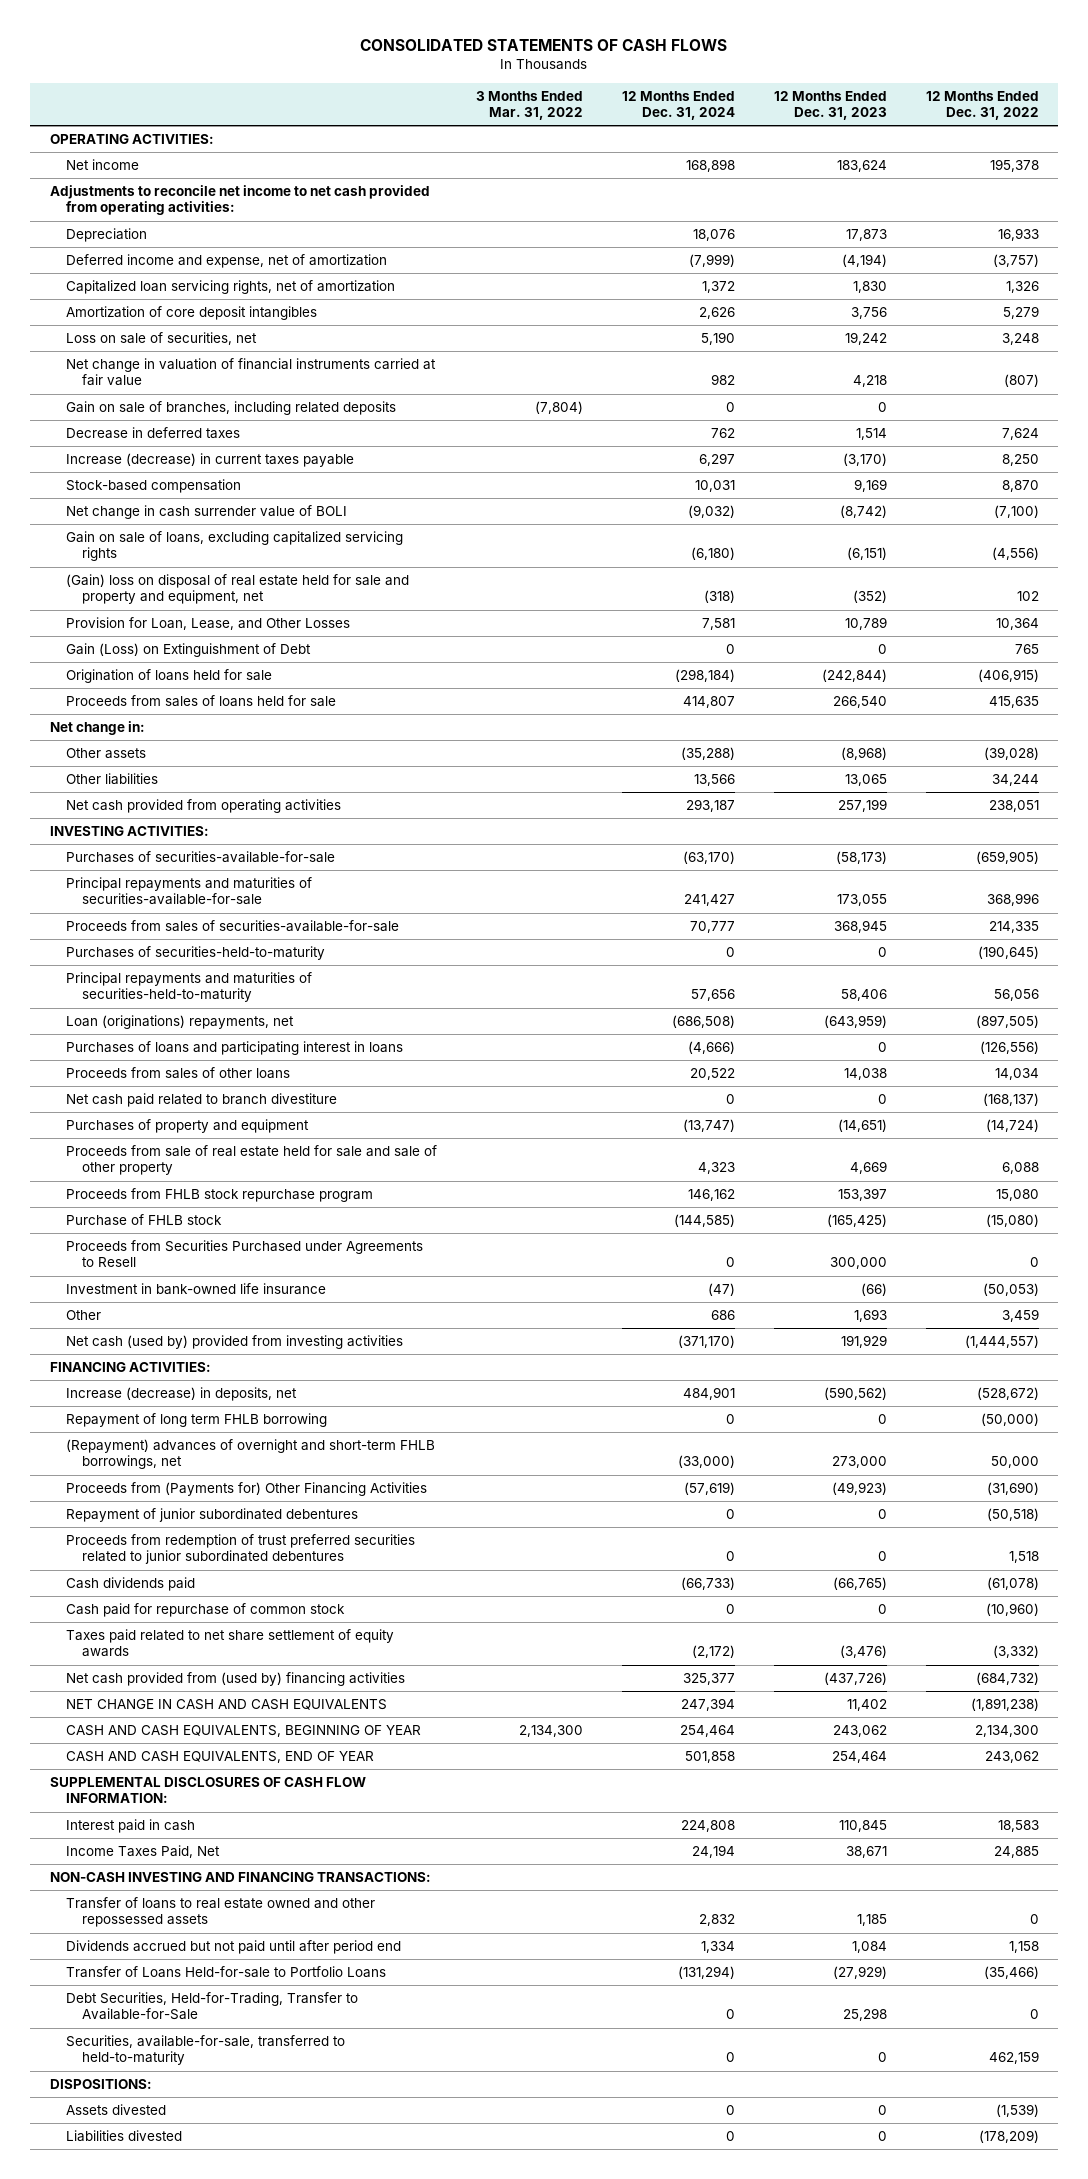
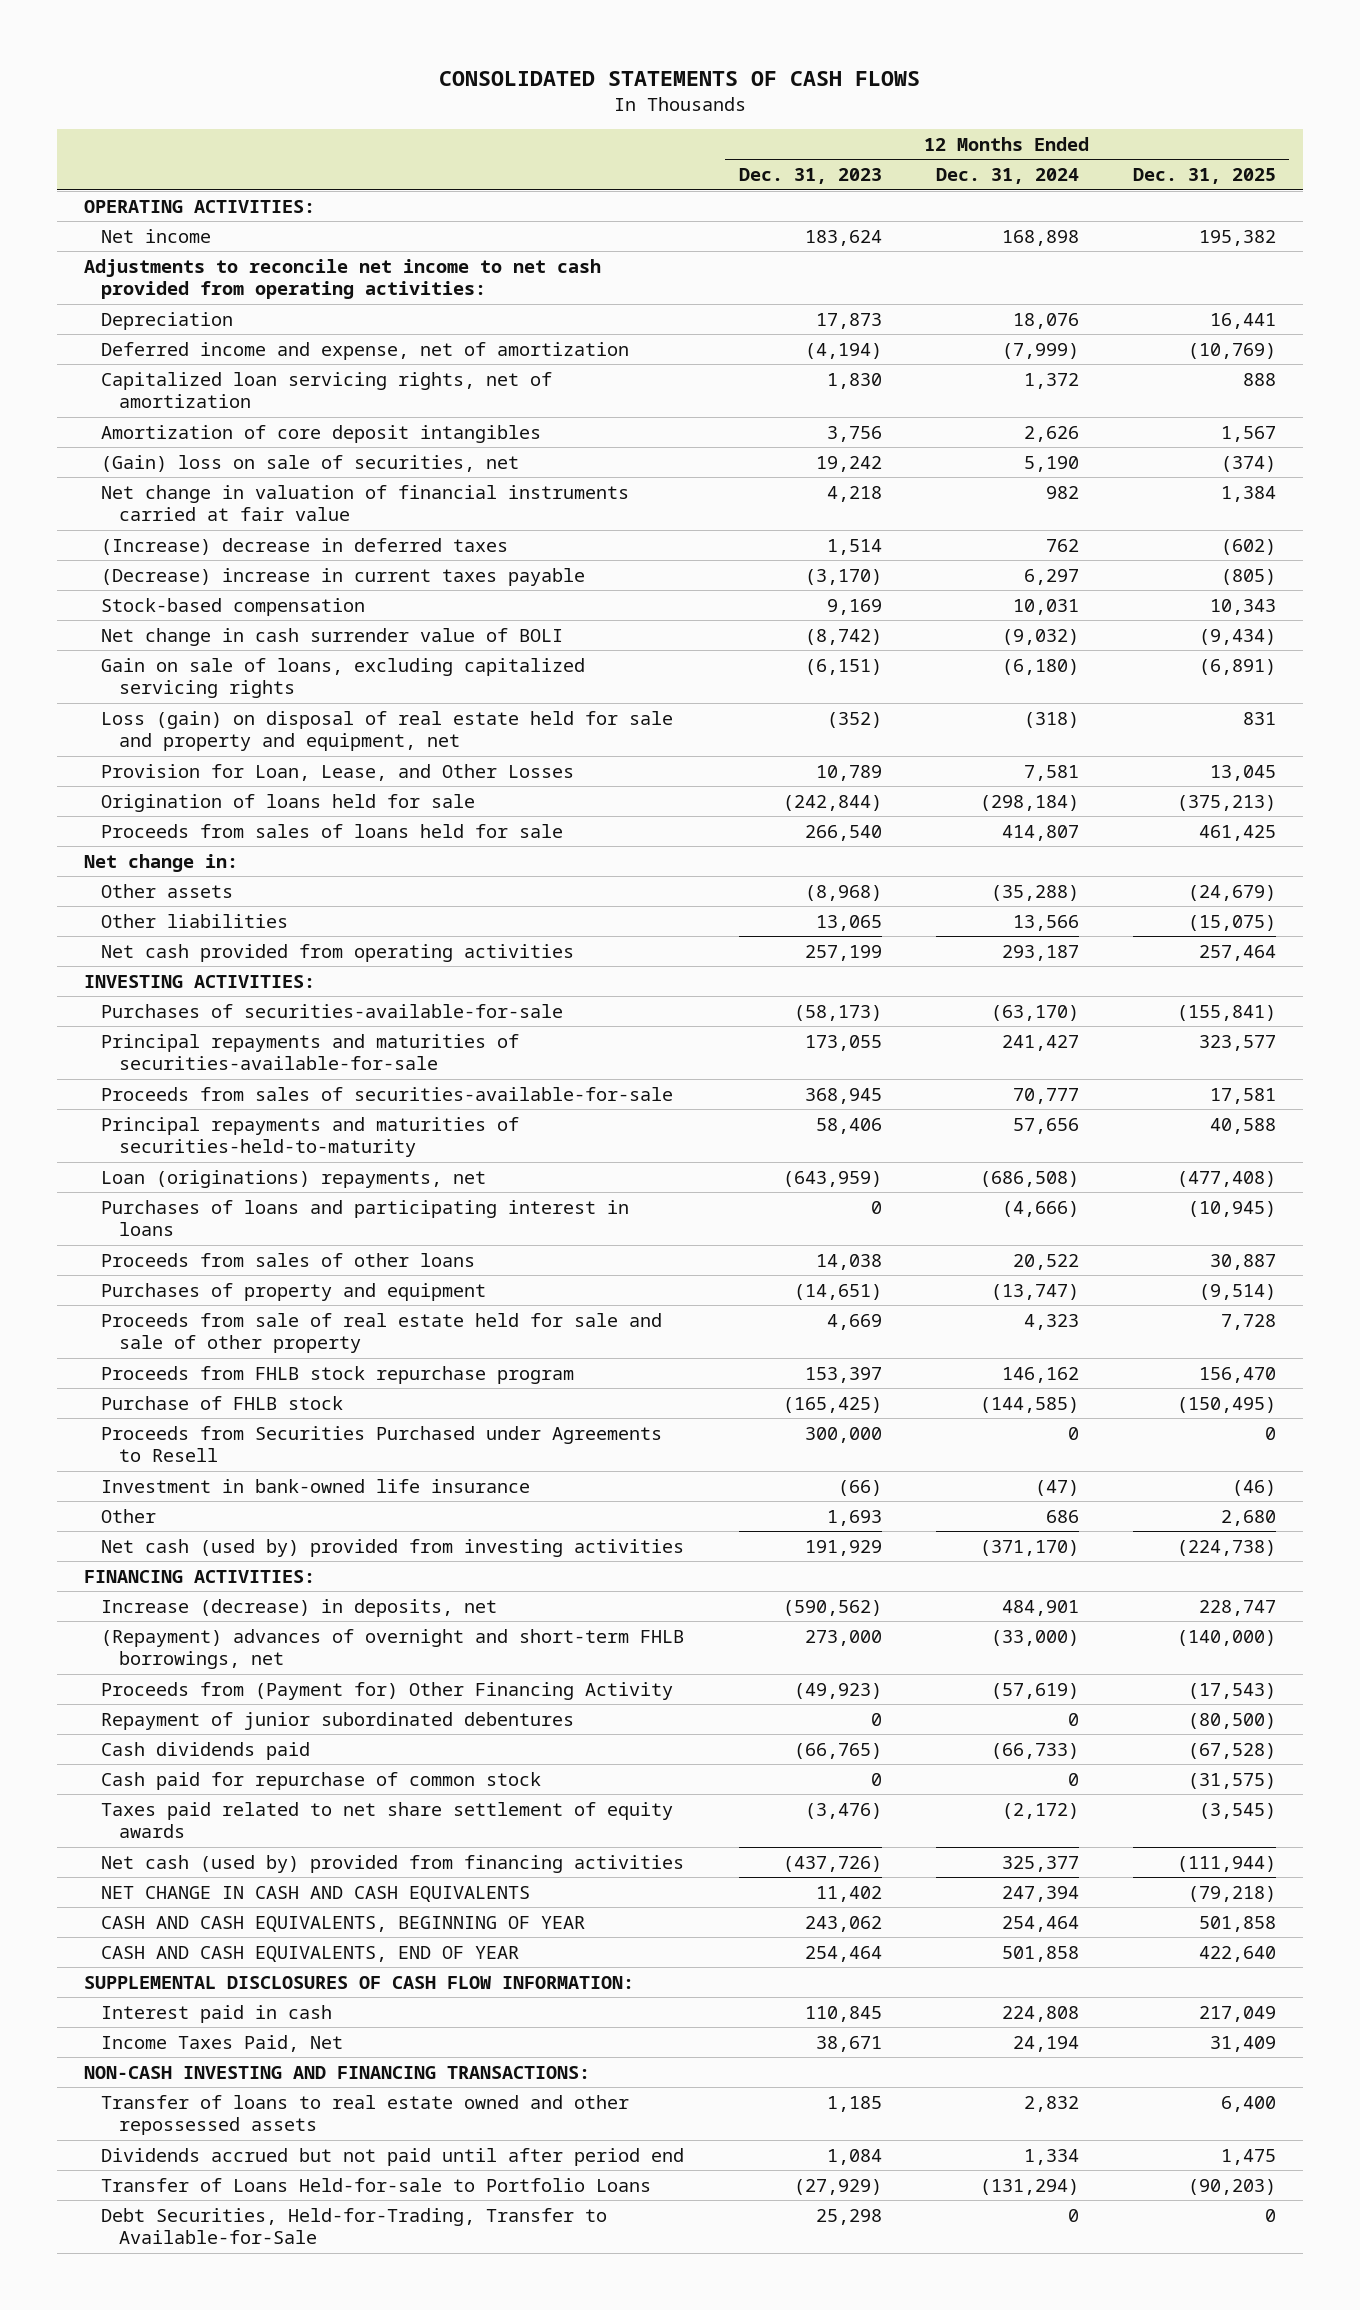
- | 3 Months Ended Mar. 31, 2022 | 12 Months Ended Dec. 31, 2024 | 12 Months Ended Dec. 31, 2023 | 12 Months Ended Dec. 31, 2022
+ | 12 Months Ended Dec. 31, 2023 | 12 Months Ended Dec. 31, 2024 | 12 Months Ended Dec. 31, 2025
- Loss on sale of securities, net | | 5,190 | 19,242 | 3,248
+ (Gain) loss on sale of securities, net | 19,242 | 5,190 | (374)
- Gain on sale of branches, including related deposits | (7,804) | 0 | 0 |
- Decrease in deferred taxes | | 762 | 1,514 | 7,624
- Increase (decrease) in current taxes payable | | 6,297 | (3,170) | 8,250
+ (Increase) decrease in deferred taxes | 1,514 | 762 | (602)
+ (Decrease) increase in current taxes payable | (3,170) | 6,297 | (805)
- (Gain) loss on disposal of real estate held for sale and property and equipment, net | | (318) | (352) | 102
+ Loss (gain) on disposal of real estate held for sale and property and equipment, net | (352) | (318) | 831
- Gain (Loss) on Extinguishment of Debt | | 0 | 0 | 765
- Purchases of securities-held-to-maturity | | 0 | 0 | (190,645)
- Net cash paid related to branch divestiture | | 0 | 0 | (168,137)
- Repayment of long term FHLB borrowing | | 0 | 0 | (50,000)
- Proceeds from (Payments for) Other Financing Activities | | (57,619) | (49,923) | (31,690)
+ Proceeds from (Payment for) Other Financing Activity | (49,923) | (57,619) | (17,543)
- Proceeds from redemption of trust preferred securities related to junior subordinated debentures | | 0 | 0 | 1,518
- Net cash provided from (used by) financing activities | | 325,377 | (437,726) | (684,732)
+ Net cash (used by) provided from financing activities | (437,726) | 325,377 | (111,944)
- Securities, available-for-sale, transferred to held-to-maturity | | 0 | 0 | 462,159
- DISPOSITIONS:
- Assets divested | | 0 | 0 | (1,539)
- Liabilities divested | | 0 | 0 | (178,209)

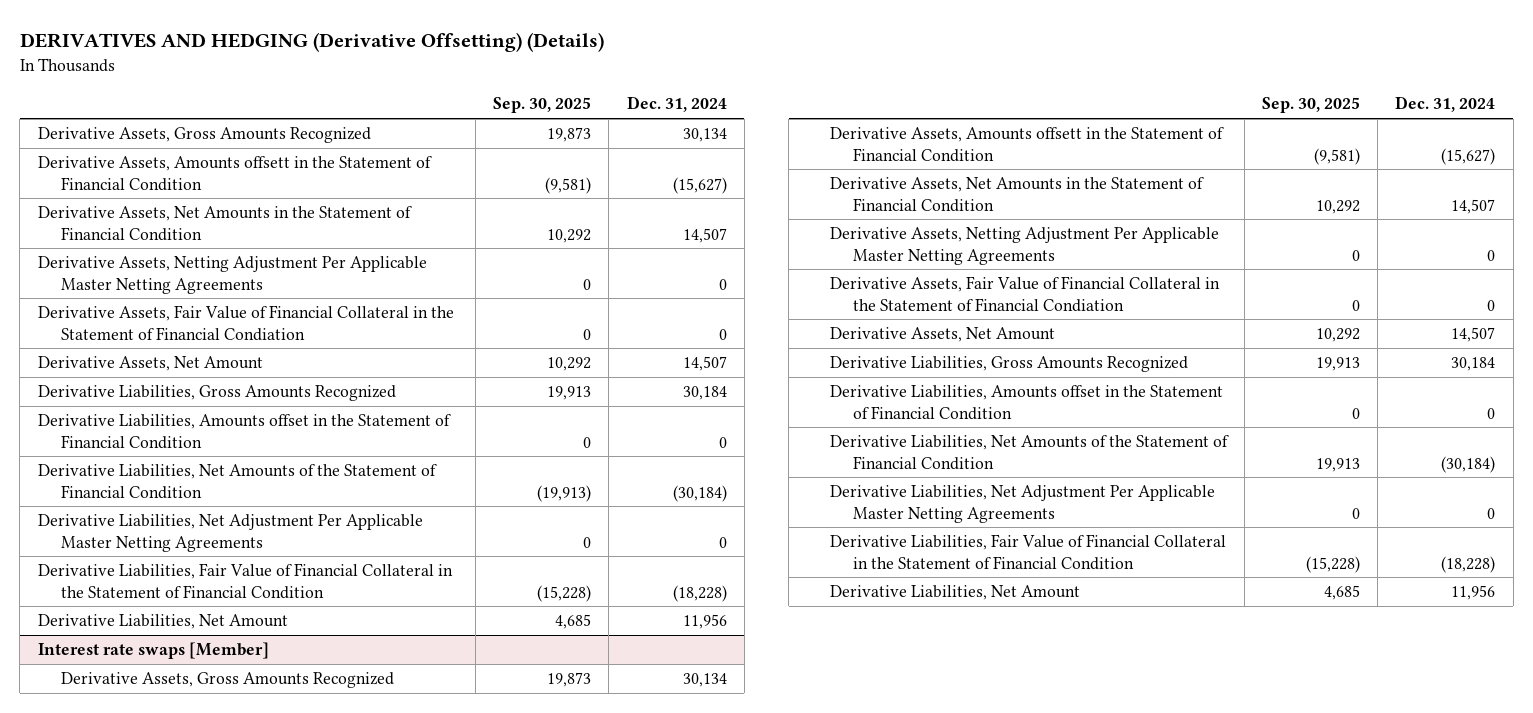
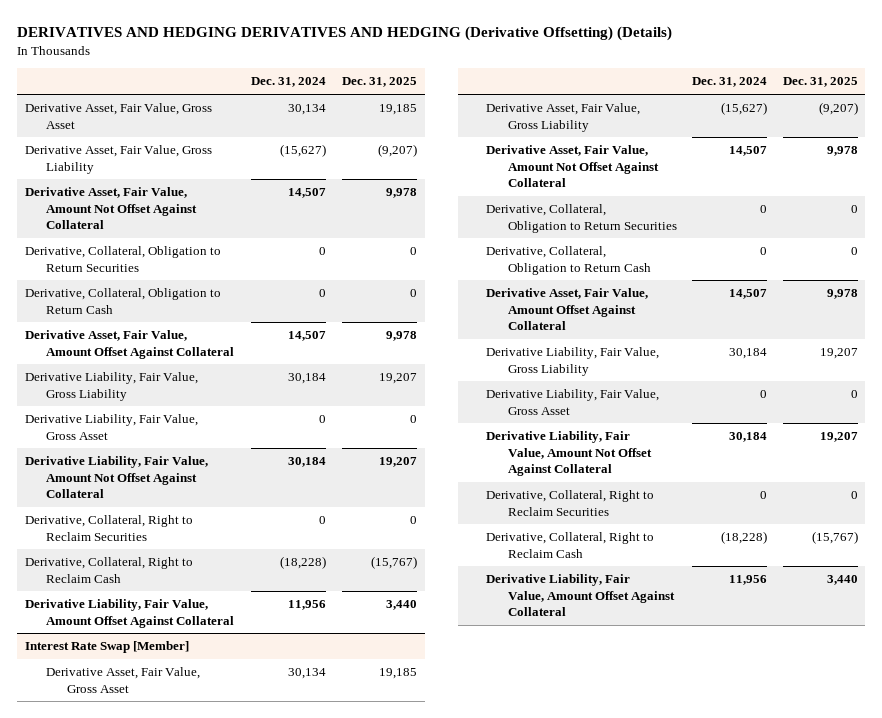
- DERIVATIVES AND HEDGING (Derivative Offsetting) (Details)
+ DERIVATIVES AND HEDGING DERIVATIVES AND HEDGING (Derivative Offsetting) (Details)
- | Sep. 30, 2025 | Dec. 31, 2024
+ | Dec. 31, 2024 | Dec. 31, 2025
- Derivative Assets, Gross Amounts Recognized | 19,873 | 30,134
- Derivative Assets, Amounts offsett in the Statement of Financial Condition | (9,581) | (15,627)
- Derivative Assets, Net Amounts in the Statement of Financial Condition | 10,292 | 14,507
- Derivative Assets, Netting Adjustment Per Applicable Master Netting Agreements | 0 | 0
- Derivative Assets, Fair Value of Financial Collateral in the Statement of Financial Condiation | 0 | 0
- Derivative Assets, Net Amount | 10,292 | 14,507
- Derivative Liabilities, Gross Amounts Recognized | 19,913 | 30,184
- Derivative Liabilities, Amounts offset in the Statement of Financial Condition | 0 | 0
- Derivative Liabilities, Net Amounts of the Statement of Financial Condition | (19,913) | (30,184)
- Derivative Liabilities, Net Adjustment Per Applicable Master Netting Agreements | 0 | 0
- Derivative Liabilities, Fair Value of Financial Collateral in the Statement of Financial Condition | (15,228) | (18,228)
- Derivative Liabilities, Net Amount | 4,685 | 11,956
- Interest rate swaps [Member]
- Derivative Assets, Gross Amounts Recognized | 19,873 | 30,134
- Derivative Assets, Amounts offsett in the Statement of Financial Condition | (9,581) | (15,627)
- Derivative Assets, Net Amounts in the Statement of Financial Condition | 10,292 | 14,507
- Derivative Assets, Netting Adjustment Per Applicable Master Netting Agreements | 0 | 0
- Derivative Assets, Fair Value of Financial Collateral in the Statement of Financial Condiation | 0 | 0
- Derivative Assets, Net Amount | 10,292 | 14,507
- Derivative Liabilities, Gross Amounts Recognized | 19,913 | 30,184
- Derivative Liabilities, Amounts offset in the Statement of Financial Condition | 0 | 0
- Derivative Liabilities, Net Amounts of the Statement of Financial Condition | 19,913 | (30,184)
- Derivative Liabilities, Net Adjustment Per Applicable Master Netting Agreements | 0 | 0
- Derivative Liabilities, Fair Value of Financial Collateral in the Statement of Financial Condition | (15,228) | (18,228)
- Derivative Liabilities, Net Amount | 4,685 | 11,956
+ Derivative Asset, Fair Value, Gross Asset | 30,134 | 19,185
+ Derivative Asset, Fair Value, Gross Liability | (15,627) | (9,207)
+ Derivative Asset, Fair Value, Amount Not Offset Against Collateral | 14,507 | 9,978
+ Derivative, Collateral, Obligation to Return Securities | 0 | 0
+ Derivative, Collateral, Obligation to Return Cash | 0 | 0
+ Derivative Asset, Fair Value, Amount Offset Against Collateral | 14,507 | 9,978
+ Derivative Liability, Fair Value, Gross Liability | 30,184 | 19,207
+ Derivative Liability, Fair Value, Gross Asset | 0 | 0
+ Derivative Liability, Fair Value, Amount Not Offset Against Collateral | 30,184 | 19,207
+ Derivative, Collateral, Right to Reclaim Securities | 0 | 0
+ Derivative, Collateral, Right to Reclaim Cash | (18,228) | (15,767)
+ Derivative Liability, Fair Value, Amount Offset Against Collateral | 11,956 | 3,440
+ Interest Rate Swap [Member]
+ Derivative Asset, Fair Value, Gross Asset | 30,134 | 19,185
+ Derivative Asset, Fair Value, Gross Liability | (15,627) | (9,207)
+ Derivative Asset, Fair Value, Amount Not Offset Against Collateral | 14,507 | 9,978
+ Derivative, Collateral, Obligation to Return Securities | 0 | 0
+ Derivative, Collateral, Obligation to Return Cash | 0 | 0
+ Derivative Asset, Fair Value, Amount Offset Against Collateral | 14,507 | 9,978
+ Derivative Liability, Fair Value, Gross Liability | 30,184 | 19,207
+ Derivative Liability, Fair Value, Gross Asset | 0 | 0
+ Derivative Liability, Fair Value, Amount Not Offset Against Collateral | 30,184 | 19,207
+ Derivative, Collateral, Right to Reclaim Securities | 0 | 0
+ Derivative, Collateral, Right to Reclaim Cash | (18,228) | (15,767)
+ Derivative Liability, Fair Value, Amount Offset Against Collateral | 11,956 | 3,440

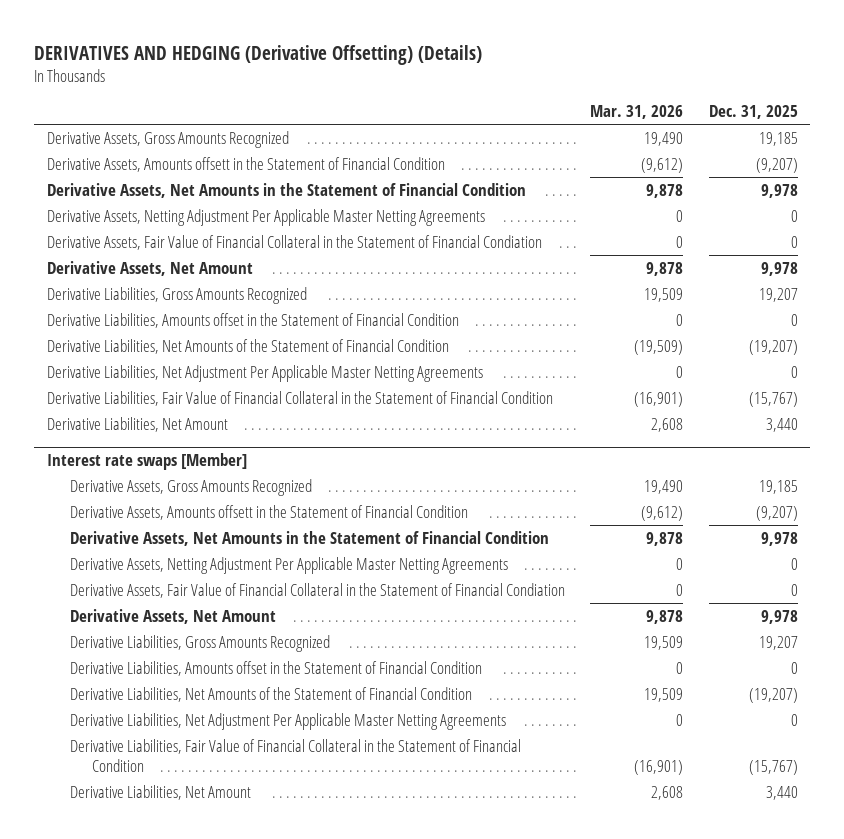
- DERIVATIVES AND HEDGING DERIVATIVES AND HEDGING (Derivative Offsetting) (Details)
+ DERIVATIVES AND HEDGING (Derivative Offsetting) (Details)
- | Dec. 31, 2024 | Dec. 31, 2025
+ | Mar. 31, 2026 | Dec. 31, 2025
- Derivative Asset, Fair Value, Gross Asset | 30,134 | 19,185
- Derivative Asset, Fair Value, Gross Liability | (15,627) | (9,207)
- Derivative Asset, Fair Value, Amount Not Offset Against Collateral | 14,507 | 9,978
- Derivative, Collateral, Obligation to Return Securities | 0 | 0
- Derivative, Collateral, Obligation to Return Cash | 0 | 0
- Derivative Asset, Fair Value, Amount Offset Against Collateral | 14,507 | 9,978
- Derivative Liability, Fair Value, Gross Liability | 30,184 | 19,207
- Derivative Liability, Fair Value, Gross Asset | 0 | 0
- Derivative Liability, Fair Value, Amount Not Offset Against Collateral | 30,184 | 19,207
- Derivative, Collateral, Right to Reclaim Securities | 0 | 0
- Derivative, Collateral, Right to Reclaim Cash | (18,228) | (15,767)
- Derivative Liability, Fair Value, Amount Offset Against Collateral | 11,956 | 3,440
- Interest Rate Swap [Member]
- Derivative Asset, Fair Value, Gross Asset | 30,134 | 19,185
- Derivative Asset, Fair Value, Gross Liability | (15,627) | (9,207)
- Derivative Asset, Fair Value, Amount Not Offset Against Collateral | 14,507 | 9,978
- Derivative, Collateral, Obligation to Return Securities | 0 | 0
- Derivative, Collateral, Obligation to Return Cash | 0 | 0
- Derivative Asset, Fair Value, Amount Offset Against Collateral | 14,507 | 9,978
- Derivative Liability, Fair Value, Gross Liability | 30,184 | 19,207
- Derivative Liability, Fair Value, Gross Asset | 0 | 0
- Derivative Liability, Fair Value, Amount Not Offset Against Collateral | 30,184 | 19,207
- Derivative, Collateral, Right to Reclaim Securities | 0 | 0
- Derivative, Collateral, Right to Reclaim Cash | (18,228) | (15,767)
- Derivative Liability, Fair Value, Amount Offset Against Collateral | 11,956 | 3,440
+ Derivative Assets, Gross Amounts Recognized | 19,490 | 19,185
+ Derivative Assets, Amounts offsett in the Statement of Financial Condition | (9,612) | (9,207)
+ Derivative Assets, Net Amounts in the Statement of Financial Condition | 9,878 | 9,978
+ Derivative Assets, Netting Adjustment Per Applicable Master Netting Agreements | 0 | 0
+ Derivative Assets, Fair Value of Financial Collateral in the Statement of Financial Condiation | 0 | 0
+ Derivative Assets, Net Amount | 9,878 | 9,978
+ Derivative Liabilities, Gross Amounts Recognized | 19,509 | 19,207
+ Derivative Liabilities, Amounts offset in the Statement of Financial Condition | 0 | 0
+ Derivative Liabilities, Net Amounts of the Statement of Financial Condition | (19,509) | (19,207)
+ Derivative Liabilities, Net Adjustment Per Applicable Master Netting Agreements | 0 | 0
+ Derivative Liabilities, Fair Value of Financial Collateral in the Statement of Financial Condition | (16,901) | (15,767)
+ Derivative Liabilities, Net Amount | 2,608 | 3,440
+ Interest rate swaps [Member]
+ Derivative Assets, Gross Amounts Recognized | 19,490 | 19,185
+ Derivative Assets, Amounts offsett in the Statement of Financial Condition | (9,612) | (9,207)
+ Derivative Assets, Net Amounts in the Statement of Financial Condition | 9,878 | 9,978
+ Derivative Assets, Netting Adjustment Per Applicable Master Netting Agreements | 0 | 0
+ Derivative Assets, Fair Value of Financial Collateral in the Statement of Financial Condiation | 0 | 0
+ Derivative Assets, Net Amount | 9,878 | 9,978
+ Derivative Liabilities, Gross Amounts Recognized | 19,509 | 19,207
+ Derivative Liabilities, Amounts offset in the Statement of Financial Condition | 0 | 0
+ Derivative Liabilities, Net Amounts of the Statement of Financial Condition | 19,509 | (19,207)
+ Derivative Liabilities, Net Adjustment Per Applicable Master Netting Agreements | 0 | 0
+ Derivative Liabilities, Fair Value of Financial Collateral in the Statement of Financial Condition | (16,901) | (15,767)
+ Derivative Liabilities, Net Amount | 2,608 | 3,440

